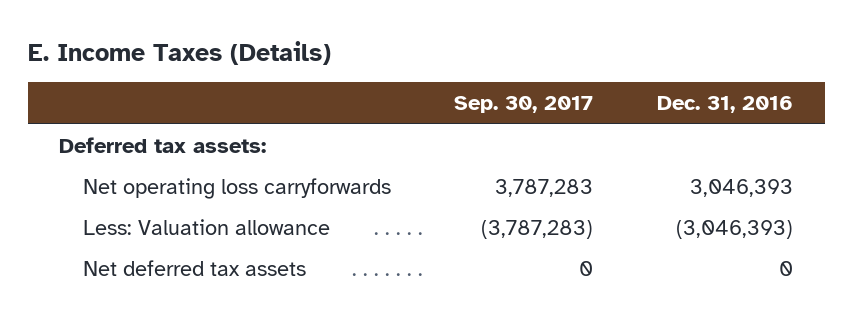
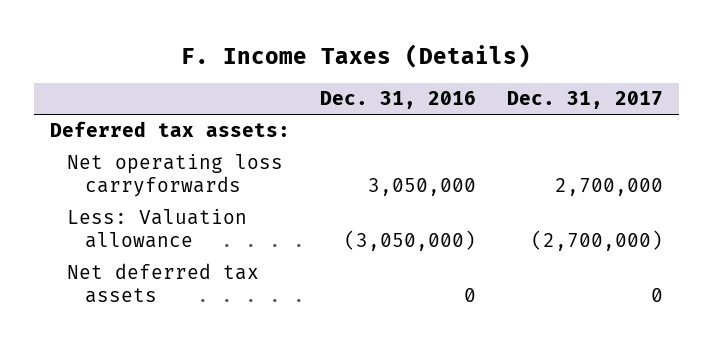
- E. Income Taxes (Details)
+ F. Income Taxes (Details)
- | Sep. 30, 2017 | Dec. 31, 2016
+ | Dec. 31, 2016 | Dec. 31, 2017
- Net operating loss carryforwards | 3,787,283 | 3,046,393
- Less: Valuation allowance | (3,787,283) | (3,046,393)
+ Net operating loss carryforwards | 3,050,000 | 2,700,000
+ Less: Valuation allowance | (3,050,000) | (2,700,000)

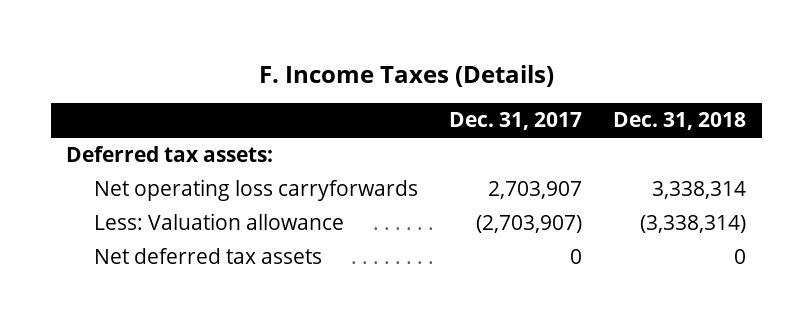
- | Dec. 31, 2016 | Dec. 31, 2017
+ | Dec. 31, 2017 | Dec. 31, 2018
- Net operating loss carryforwards | 3,050,000 | 2,700,000
- Less: Valuation allowance | (3,050,000) | (2,700,000)
+ Net operating loss carryforwards | 2,703,907 | 3,338,314
+ Less: Valuation allowance | (2,703,907) | (3,338,314)

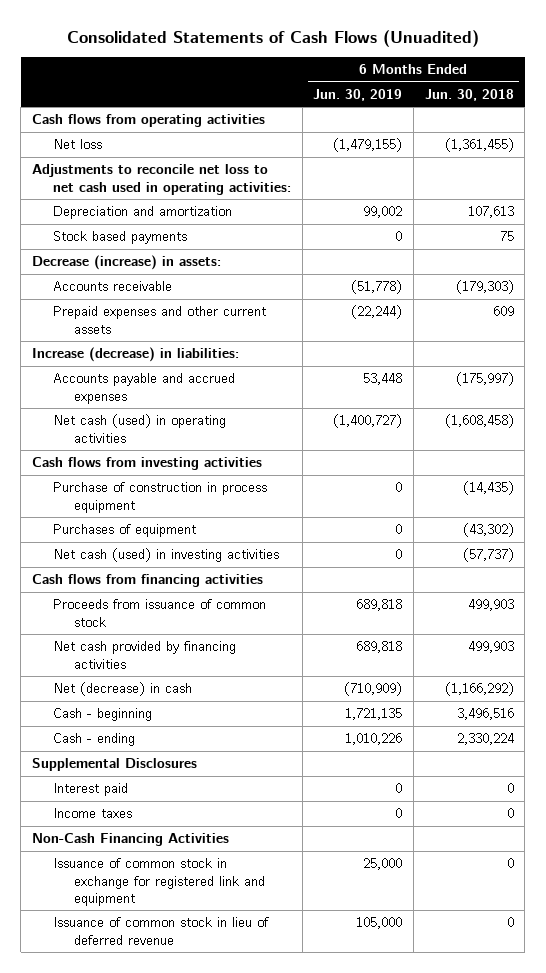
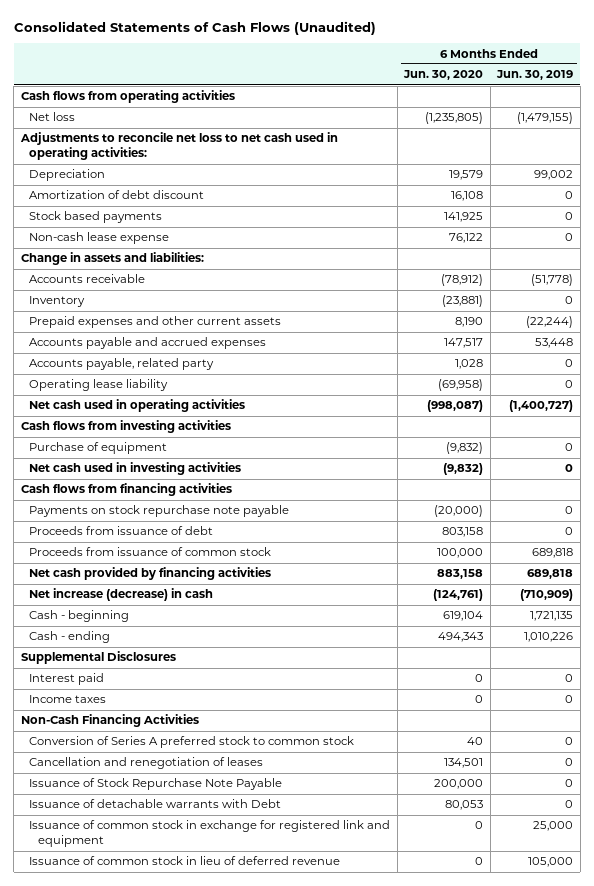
- Consolidated Statements of Cash Flows (Unuadited)
+ Consolidated Statements of Cash Flows (Unaudited)
- | 6 Months Ended Jun. 30, 2019 | 6 Months Ended Jun. 30, 2018
+ | 6 Months Ended Jun. 30, 2020 | 6 Months Ended Jun. 30, 2019
- Depreciation and amortization | 99,002 | 107,613
+ Depreciation | 19,579 | 99,002
+ Amortization of debt discount | 16,108 | 0
- Decrease (increase) in assets:
+ Non-cash lease expense | 76,122 | 0
+ Change in assets and liabilities:
+ Inventory | (23,881) | 0
- Increase (decrease) in liabilities:
- Net cash (used) in operating activities | (1,400,727) | (1,608,458)
+ Accounts payable, related party | 1,028 | 0
+ Operating lease liability | (69,958) | 0
+ Net cash used in operating activities | (998,087) | (1,400,727)
- Purchase of construction in process equipment | 0 | (14,435)
- Purchases of equipment | 0 | (43,302)
- Net cash (used) in investing activities | 0 | (57,737)
+ Purchase of equipment | (9,832) | 0
+ Net cash used in investing activities | (9,832) | 0
+ Payments on stock repurchase note payable | (20,000) | 0
+ Proceeds from issuance of debt | 803,158 | 0
- Net (decrease) in cash | (710,909) | (1,166,292)
+ Net increase (decrease) in cash | (124,761) | (710,909)
+ Conversion of Series A preferred stock to common stock | 40 | 0
+ Cancellation and renegotiation of leases | 134,501 | 0
+ Issuance of Stock Repurchase Note Payable | 200,000 | 0
+ Issuance of detachable warrants with Debt | 80,053 | 0

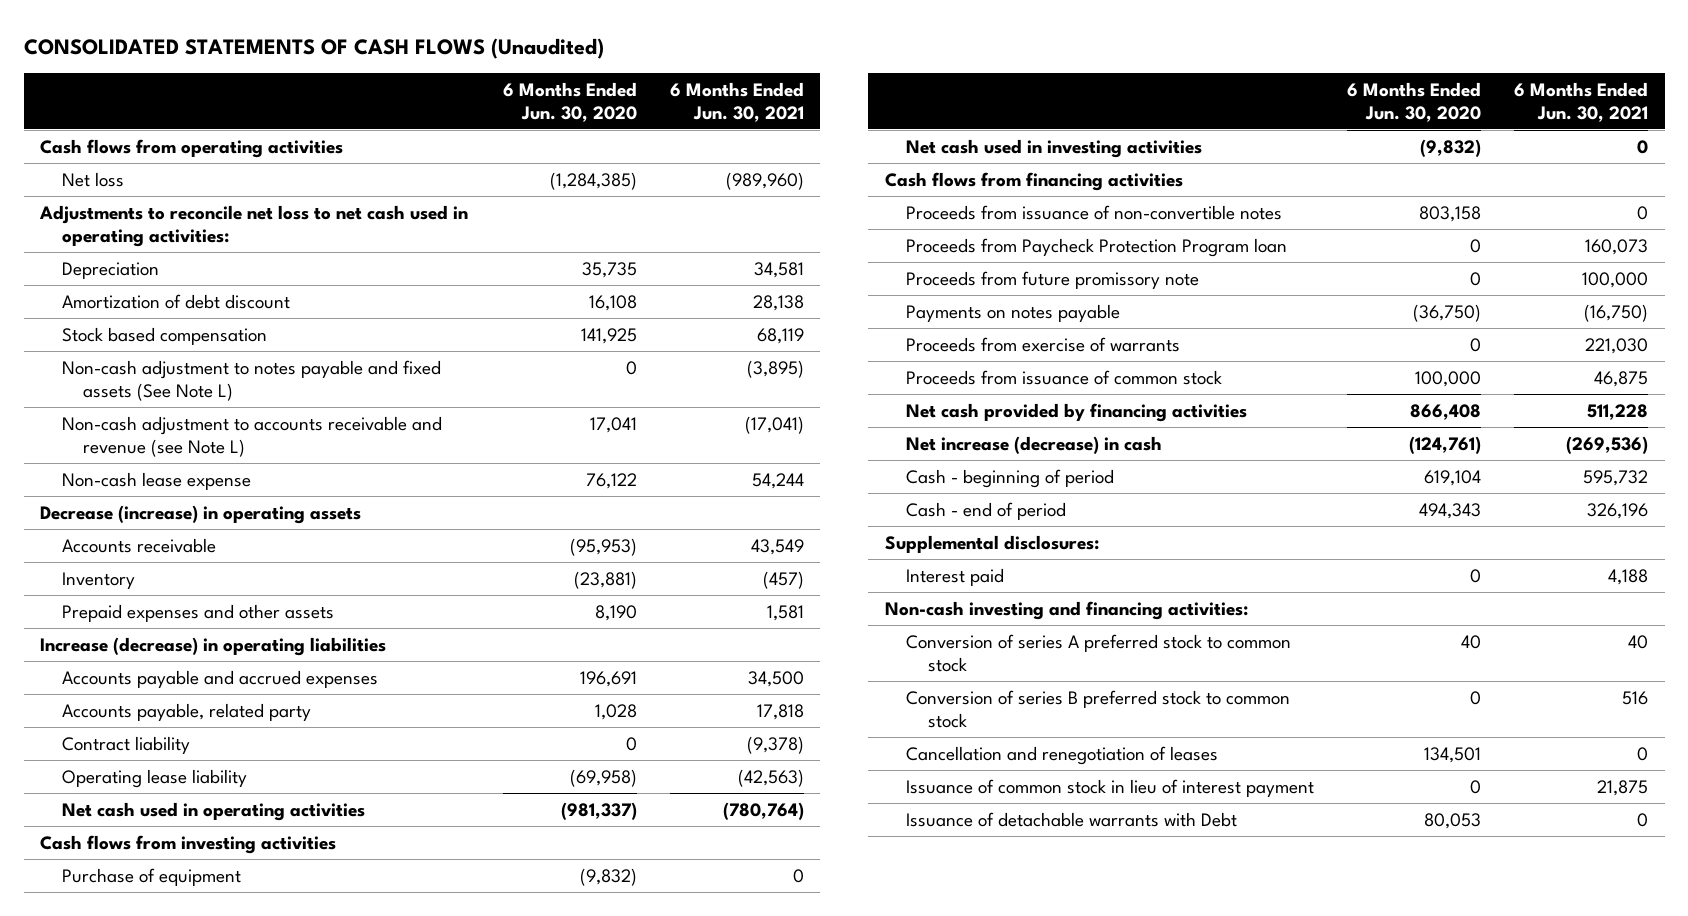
- Consolidated Statements of Cash Flows (Unaudited)
+ CONSOLIDATED STATEMENTS OF CASH FLOWS (Unaudited)
- | 6 Months Ended Jun. 30, 2020 | 6 Months Ended Jun. 30, 2019
+ | 6 Months Ended Jun. 30, 2020 | 6 Months Ended Jun. 30, 2021
- Net loss | (1,235,805) | (1,479,155)
+ Net loss | (1,284,385) | (989,960)
- Depreciation | 19,579 | 99,002
+ Depreciation | 35,735 | 34,581
- Stock based payments | 141,925 | 0
+ Stock based compensation | 141,925 | 68,119
+ Non-cash adjustment to notes payable and fixed assets (See Note L) | 0 | (3,895)
+ Non-cash adjustment to accounts receivable and revenue (see Note L) | 17,041 | (17,041)
- Change in assets and liabilities:
- Accounts receivable | (78,912) | (51,778)
+ Decrease (increase) in operating assets
+ Accounts receivable | (95,953) | 43,549
- Prepaid expenses and other current assets | 8,190 | (22,244)
- Accounts payable and accrued expenses | 147,517 | 53,448
+ Prepaid expenses and other assets | 8,190 | 1,581
+ Increase (decrease) in operating liabilities
+ Accounts payable and accrued expenses | 196,691 | 34,500
+ Contract liability | 0 | (9,378)
- Net cash used in operating activities | (998,087) | (1,400,727)
+ Net cash used in operating activities | (981,337) | (780,764)
- Payments on stock repurchase note payable | (20,000) | 0
- Proceeds from issuance of debt | 803,158 | 0
+ Proceeds from issuance of non-convertible notes | 803,158 | 0
+ Proceeds from Paycheck Protection Program loan | 0 | 160,073
+ Proceeds from future promissory note | 0 | 100,000
+ Payments on notes payable | (36,750) | (16,750)
+ Proceeds from exercise of warrants | 0 | 221,030
- Net cash provided by financing activities | 883,158 | 689,818
+ Net cash provided by financing activities | 866,408 | 511,228
- Cash - beginning | 619,104 | 1,721,135
- Cash - ending | 494,343 | 1,010,226
- Supplemental Disclosures
+ Cash - beginning of period | 619,104 | 595,732
+ Cash - end of period | 494,343 | 326,196
+ Supplemental disclosures:
- Income taxes | 0 | 0
- Non-Cash Financing Activities
- Conversion of Series A preferred stock to common stock | 40 | 0
+ Non-cash investing and financing activities:
+ Conversion of series A preferred stock to common stock | 40 | 40
+ Conversion of series B preferred stock to common stock | 0 | 516
- Issuance of Stock Repurchase Note Payable | 200,000 | 0
+ Issuance of common stock in lieu of interest payment | 0 | 21,875
- Issuance of common stock in exchange for registered link and equipment | 0 | 25,000
- Issuance of common stock in lieu of deferred revenue | 0 | 105,000

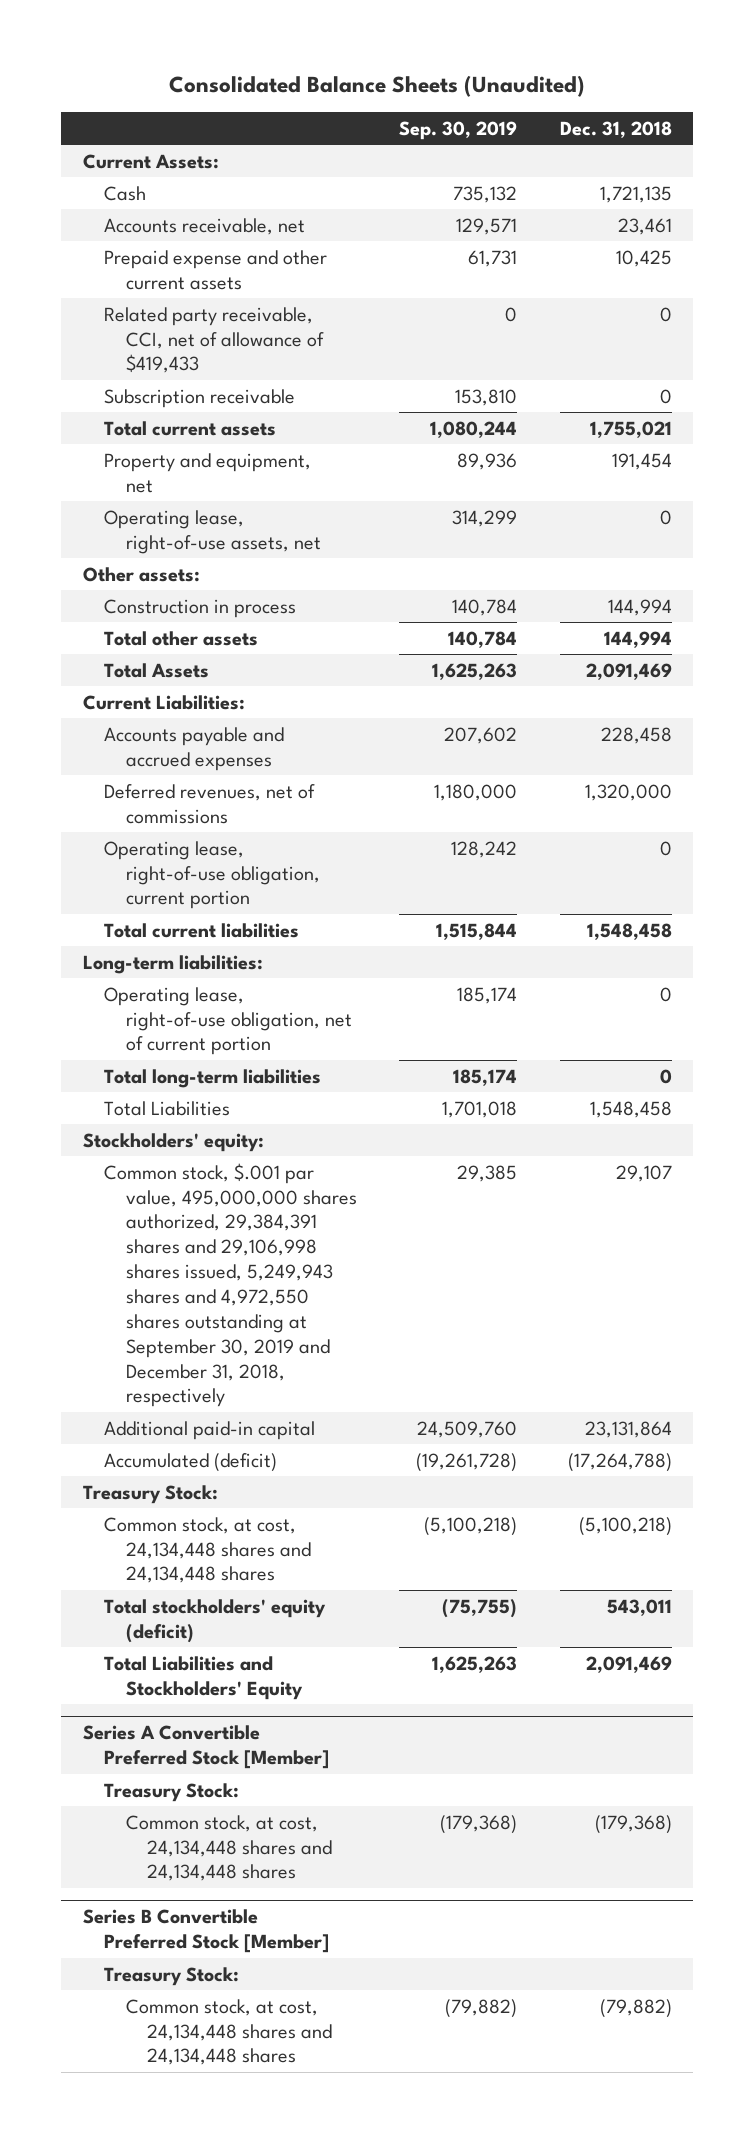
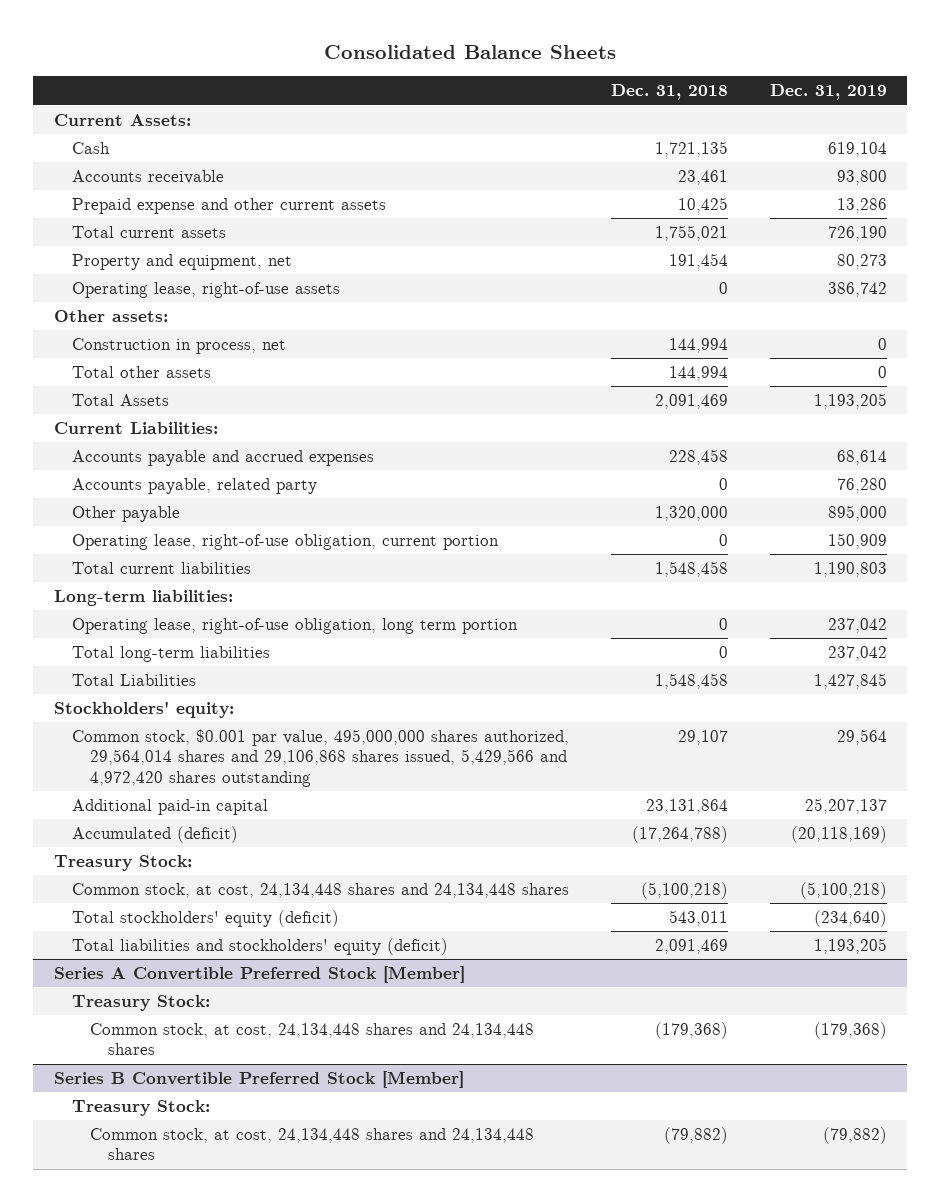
- Consolidated Balance Sheets (Unaudited)
+ Consolidated Balance Sheets
- | Sep. 30, 2019 | Dec. 31, 2018
+ | Dec. 31, 2018 | Dec. 31, 2019
- Accounts receivable, net | 129,571 | 23,461
+ Accounts receivable | 23,461 | 93,800
- Related party receivable, CCI, net of allowance of $419,433 | 0 | 0
- Subscription receivable | 153,810 | 0
- Operating lease, right-of-use assets, net | 314,299 | 0
+ Operating lease, right-of-use assets | 0 | 386,742
- Construction in process | 140,784 | 144,994
+ Construction in process, net | 144,994 | 0
- Deferred revenues, net of commissions | 1,180,000 | 1,320,000
+ Accounts payable, related party | 0 | 76,280
+ Other payable | 1,320,000 | 895,000
- Operating lease, right-of-use obligation, net of current portion | 185,174 | 0
+ Operating lease, right-of-use obligation, long term portion | 0 | 237,042
- Common stock, $.001 par value, 495,000,000 shares authorized, 29,384,391 shares and 29,106,998 shares issued, 5,249,943 shares and 4,972,550 shares outstanding at September 30, 2019 and December 31, 2018, respectively | 29,385 | 29,107
+ Common stock, $0.001 par value, 495,000,000 shares authorized, 29,564,014 shares and 29,106,868 shares issued, 5,429,566 and 4,972,420 shares outstanding | 29,107 | 29,564
- Total Liabilities and Stockholders' Equity | 1,625,263 | 2,091,469
+ Total liabilities and stockholders' equity (deficit) | 2,091,469 | 1,193,205

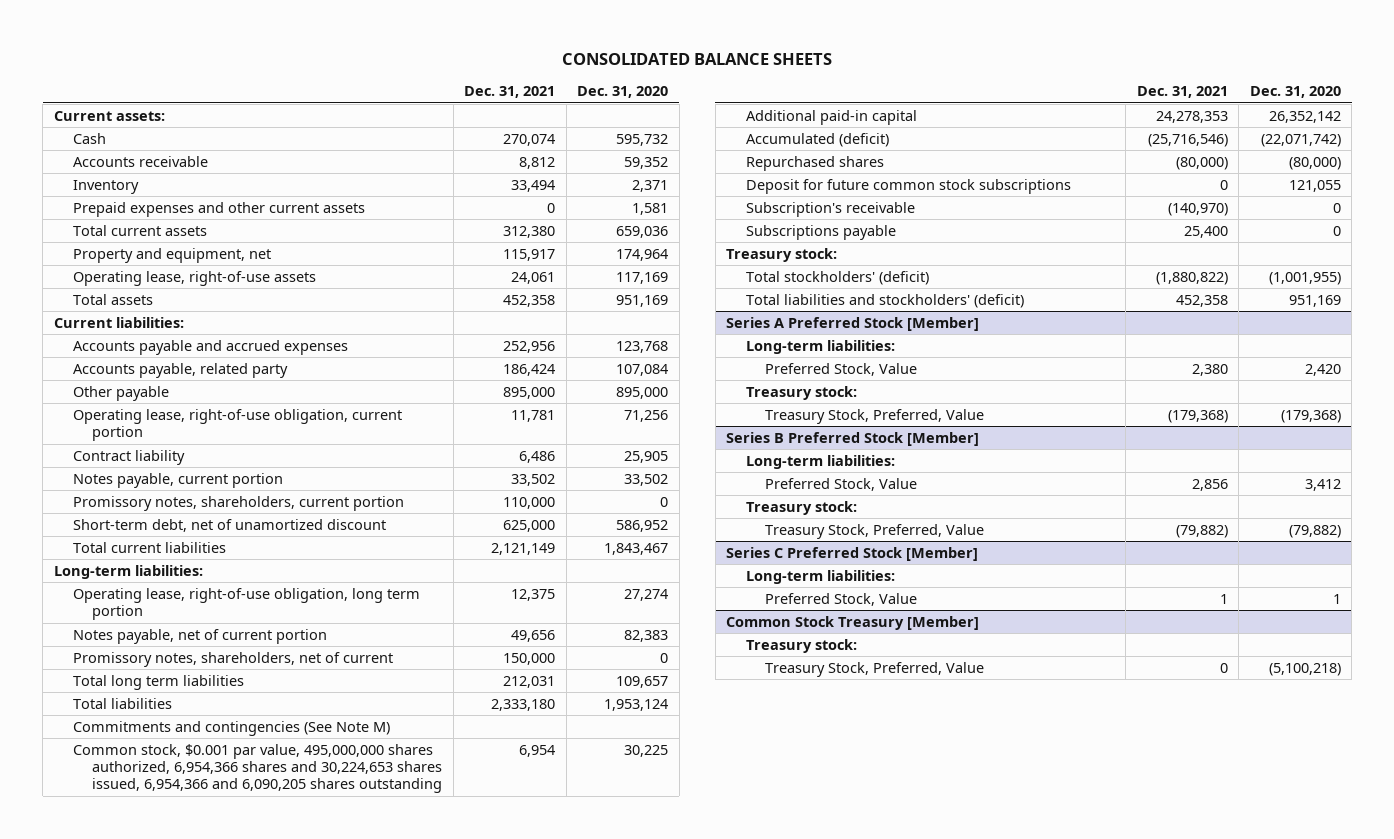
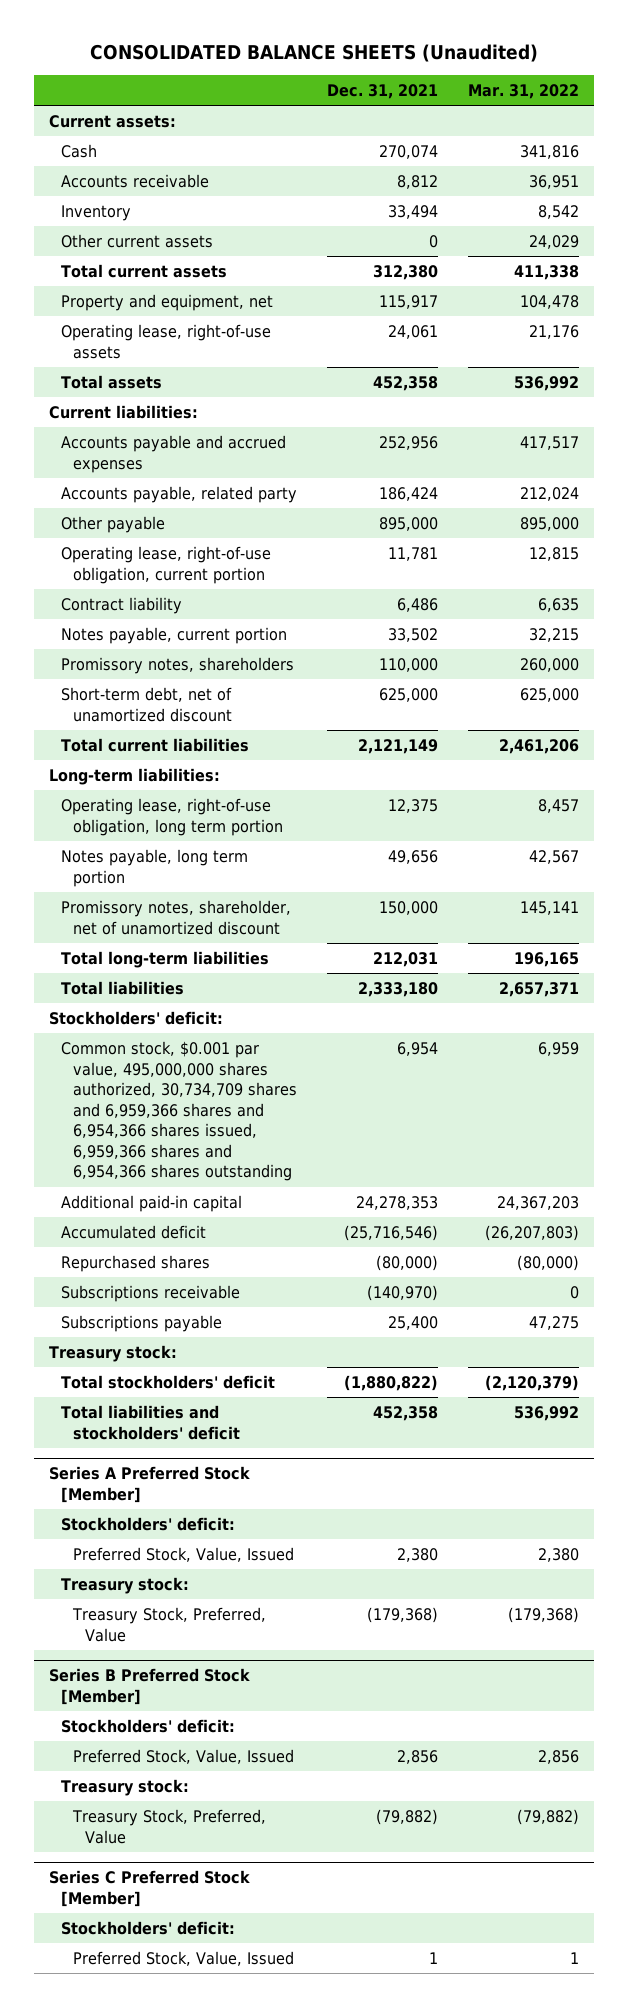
- CONSOLIDATED BALANCE SHEETS
+ CONSOLIDATED BALANCE SHEETS (Unaudited)
- | Dec. 31, 2021 | Dec. 31, 2020
+ | Dec. 31, 2021 | Mar. 31, 2022
- Prepaid expenses and other current assets | 0 | 1,581
+ Other current assets | 0 | 24,029
- Promissory notes, shareholders, current portion | 110,000 | 0
+ Promissory notes, shareholders | 110,000 | 260,000
- Notes payable, net of current portion | 49,656 | 82,383
- Promissory notes, shareholders, net of current | 150,000 | 0
- Total long term liabilities | 212,031 | 109,657
+ Notes payable, long term portion | 49,656 | 42,567
+ Promissory notes, shareholder, net of unamortized discount | 150,000 | 145,141
+ Total long-term liabilities | 212,031 | 196,165
- Commitments and contingencies (See Note M)
- Common stock, $0.001 par value, 495,000,000 shares authorized, 6,954,366 shares and 30,224,653 shares issued, 6,954,366 and 6,090,205 shares outstanding | 6,954 | 30,225
+ Stockholders' deficit:
+ Common stock, $0.001 par value, 495,000,000 shares authorized, 30,734,709 shares and 6,959,366 shares and 6,954,366 shares issued, 6,959,366 shares and 6,954,366 shares outstanding | 6,954 | 6,959
- Accumulated (deficit) | (25,716,546) | (22,071,742)
+ Accumulated deficit | (25,716,546) | (26,207,803)
- Deposit for future common stock subscriptions | 0 | 121,055
- Subscription's receivable | (140,970) | 0
+ Subscriptions receivable | (140,970) | 0
- Total stockholders' (deficit) | (1,880,822) | (1,001,955)
- Total liabilities and stockholders' (deficit) | 452,358 | 951,169
+ Total stockholders' deficit | (1,880,822) | (2,120,379)
+ Total liabilities and stockholders' deficit | 452,358 | 536,992
@ Series A Preferred Stock [Member]
- Long-term liabilities:
- Preferred Stock, Value | 2,380 | 2,420
+ Stockholders' deficit:
+ Preferred Stock, Value, Issued | 2,380 | 2,380
@ Series B Preferred Stock [Member]
- Long-term liabilities:
- Preferred Stock, Value | 2,856 | 3,412
+ Stockholders' deficit:
+ Preferred Stock, Value, Issued | 2,856 | 2,856
@ Series C Preferred Stock [Member]
- Long-term liabilities:
- Preferred Stock, Value | 1 | 1
- Common Stock Treasury [Member]
- Treasury stock:
- Treasury Stock, Preferred, Value | 0 | (5,100,218)
@ Series C Preferred Stock [Member]
+ Stockholders' deficit:
+ Preferred Stock, Value, Issued | 1 | 1

